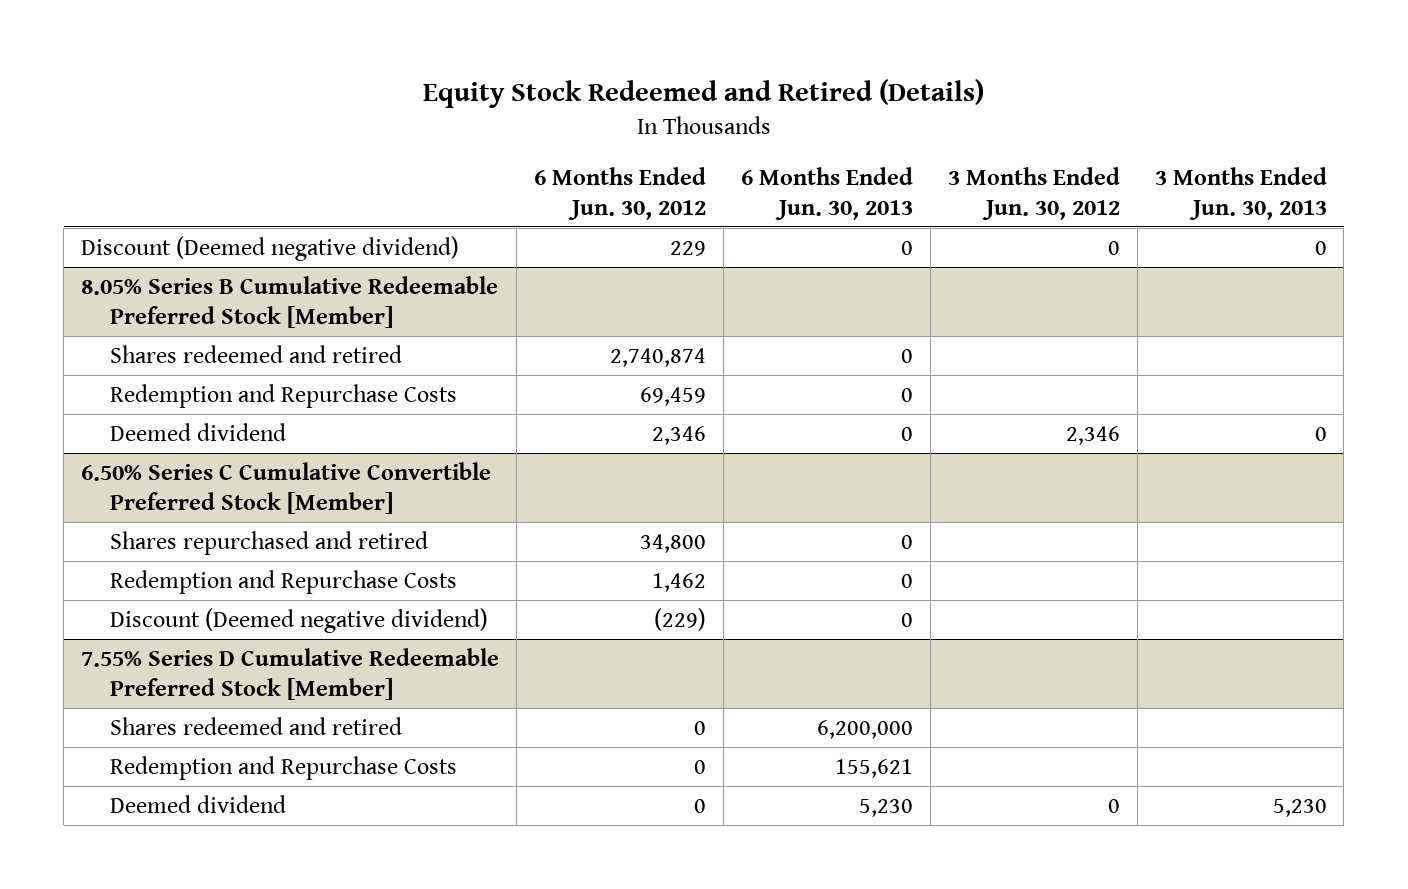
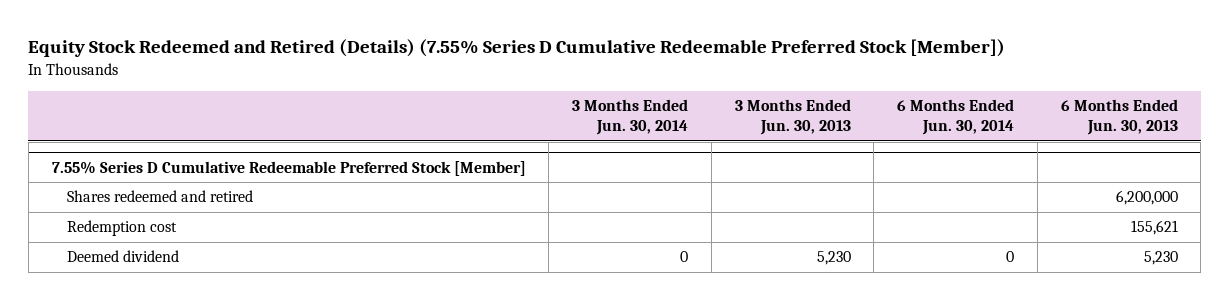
- Equity Stock Redeemed and Retired (Details)
+ Equity Stock Redeemed and Retired (Details) (7.55% Series D Cumulative Redeemable Preferred Stock [Member])
- | 6 Months Ended Jun. 30, 2012 | 6 Months Ended Jun. 30, 2013 | 3 Months Ended Jun. 30, 2012 | 3 Months Ended Jun. 30, 2013
+ | 3 Months Ended Jun. 30, 2014 | 3 Months Ended Jun. 30, 2013 | 6 Months Ended Jun. 30, 2014 | 6 Months Ended Jun. 30, 2013
- Discount (Deemed negative dividend) | 229 | 0 | 0 | 0
- 8.05% Series B Cumulative Redeemable Preferred Stock [Member]
- Shares redeemed and retired | 2,740,874 | 0 | |
- Redemption and Repurchase Costs | 69,459 | 0 | |
- Deemed dividend | 2,346 | 0 | 2,346 | 0
- 6.50% Series C Cumulative Convertible Preferred Stock [Member]
- Shares repurchased and retired | 34,800 | 0 | |
- Redemption and Repurchase Costs | 1,462 | 0 | |
- Discount (Deemed negative dividend) | (229) | 0 | |
@ 7.55% Series D Cumulative Redeemable Preferred Stock [Member]
- Redemption and Repurchase Costs | 0 | 155,621 | |
+ Redemption cost | | | | 155,621

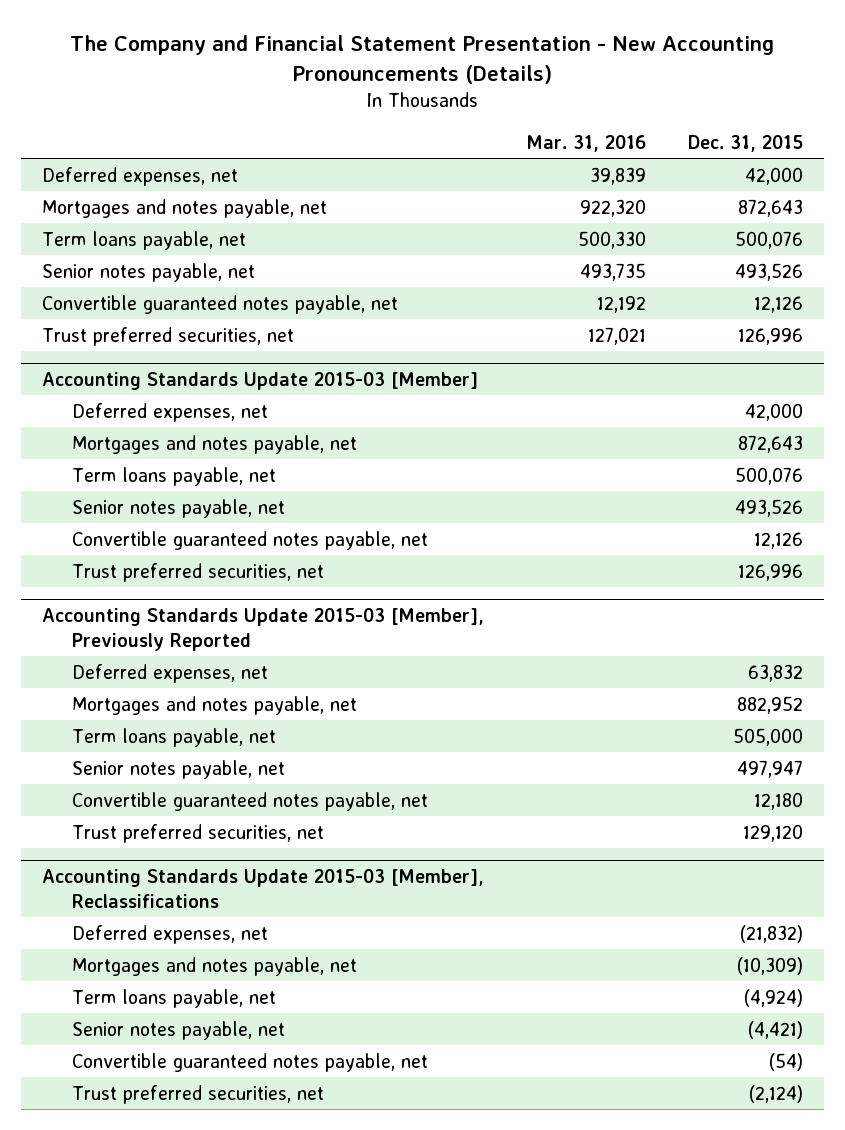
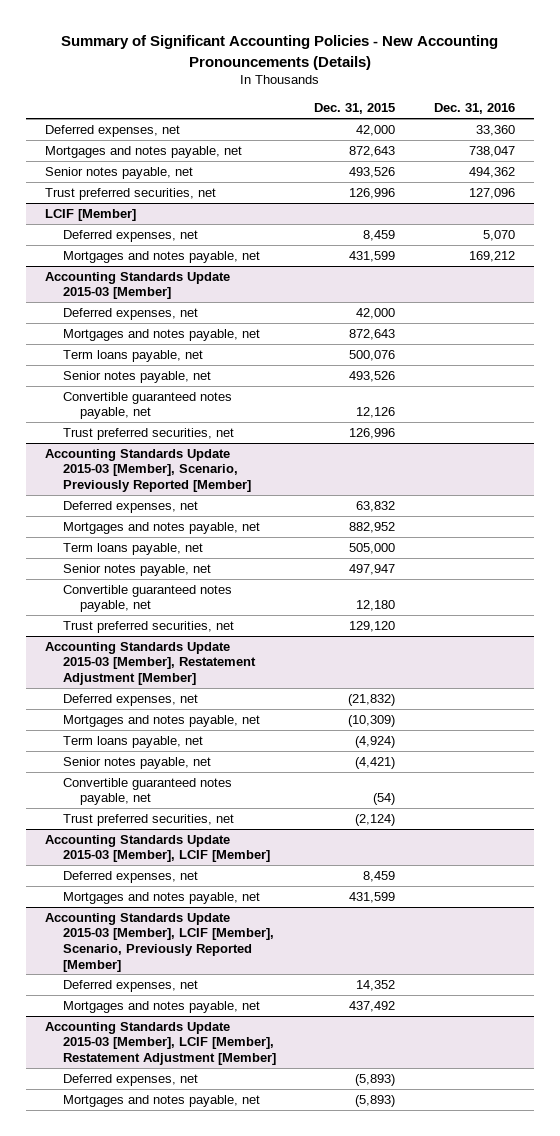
- The Company and Financial Statement Presentation - New Accounting Pronouncements (Details)
+ Summary of Significant Accounting Policies - New Accounting Pronouncements (Details)
- | Mar. 31, 2016 | Dec. 31, 2015
+ | Dec. 31, 2015 | Dec. 31, 2016
- Term loans payable, net | 500,330 | 500,076
- Convertible guaranteed notes payable, net | 12,192 | 12,126
+ LCIF [Member]
+ Deferred expenses, net | 8,459 | 5,070
+ Mortgages and notes payable, net | 431,599 | 169,212
- Accounting Standards Update 2015-03 [Member], Previously Reported
+ Accounting Standards Update 2015-03 [Member], Scenario, Previously Reported [Member]
- Accounting Standards Update 2015-03 [Member], Reclassifications
+ Accounting Standards Update 2015-03 [Member], Restatement Adjustment [Member]
+ Accounting Standards Update 2015-03 [Member], LCIF [Member]
+ Deferred expenses, net | 8,459 |
+ Mortgages and notes payable, net | 431,599 |
+ Accounting Standards Update 2015-03 [Member], LCIF [Member], Scenario, Previously Reported [Member]
+ Deferred expenses, net | 14,352 |
+ Mortgages and notes payable, net | 437,492 |
+ Accounting Standards Update 2015-03 [Member], LCIF [Member], Restatement Adjustment [Member]
+ Deferred expenses, net | (5,893) |
+ Mortgages and notes payable, net | (5,893) |

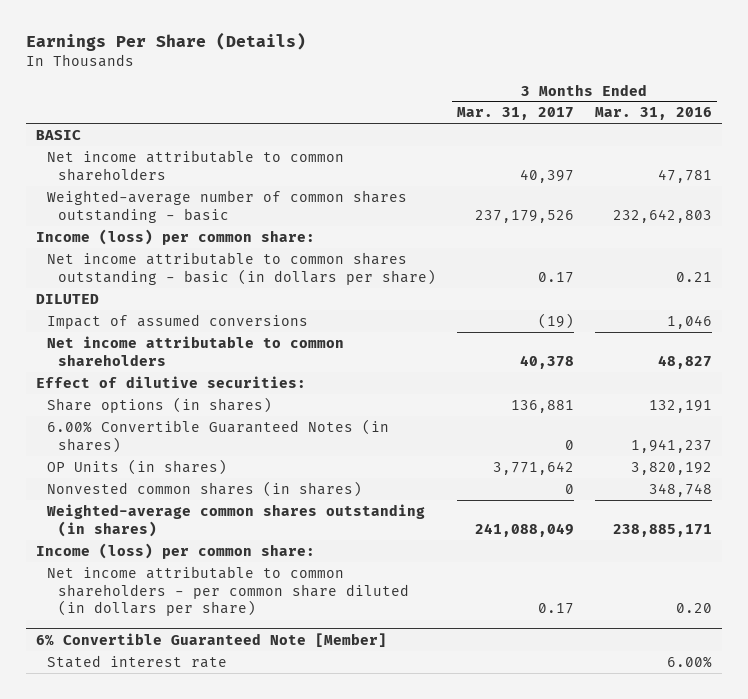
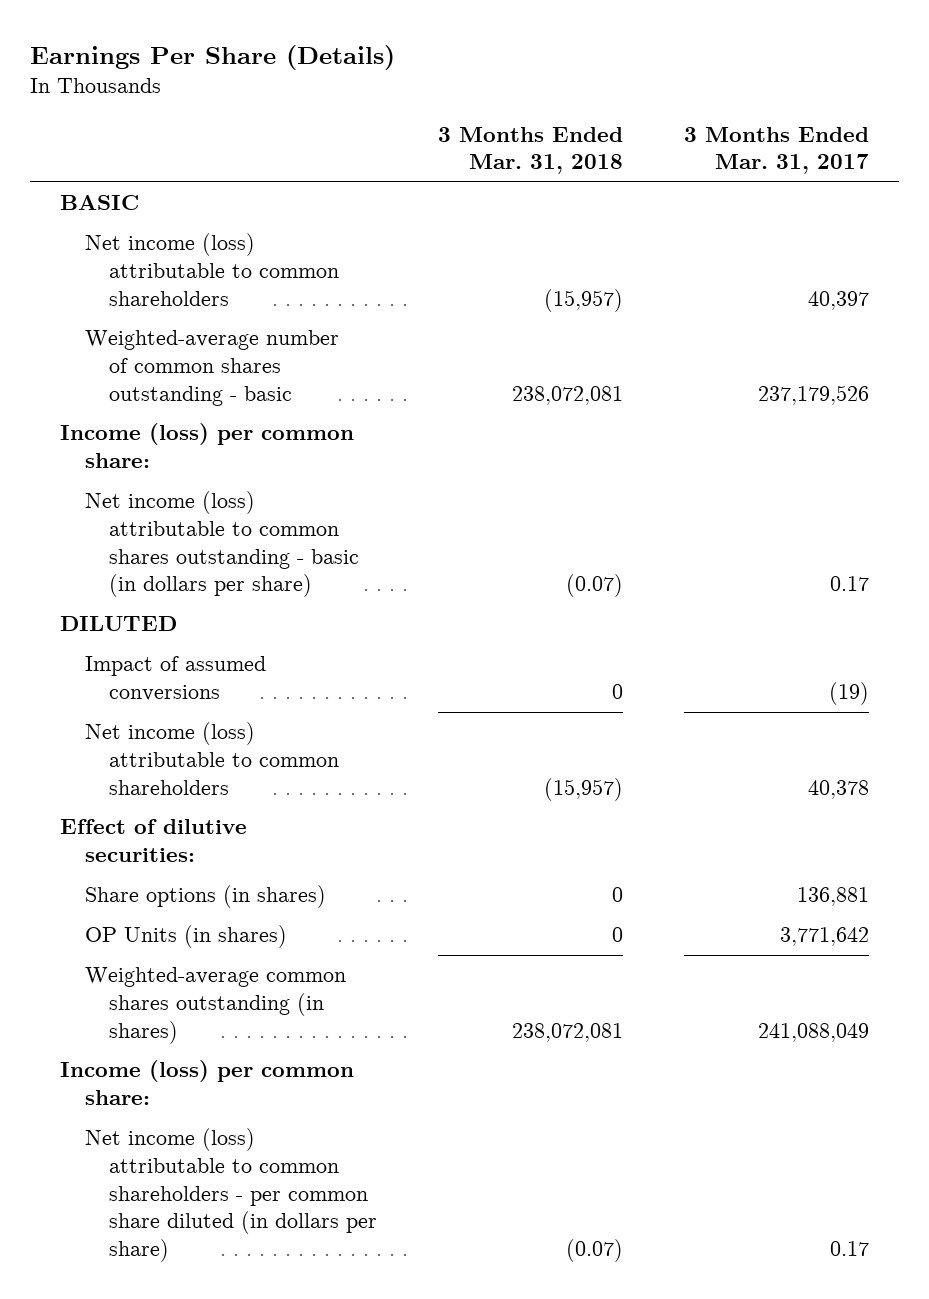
- | 3 Months Ended Mar. 31, 2017 | 3 Months Ended Mar. 31, 2016
+ | 3 Months Ended Mar. 31, 2018 | 3 Months Ended Mar. 31, 2017
- Net income attributable to common shareholders | 40,397 | 47,781
+ Net income (loss) attributable to common shareholders | (15,957) | 40,397
- Net income attributable to common shares outstanding - basic (in dollars per share) | 0.17 | 0.21
+ Net income (loss) attributable to common shares outstanding - basic (in dollars per share) | (0.07) | 0.17
- Net income attributable to common shareholders | 40,378 | 48,827
+ Net income (loss) attributable to common shareholders | (15,957) | 40,378
- 6.00% Convertible Guaranteed Notes (in shares) | 0 | 1,941,237
- Nonvested common shares (in shares) | 0 | 348,748
- Net income attributable to common shareholders - per common share diluted (in dollars per share) | 0.17 | 0.20
- 6% Convertible Guaranteed Note [Member]
- Stated interest rate | | 6.00%
+ Net income (loss) attributable to common shareholders - per common share diluted (in dollars per share) | (0.07) | 0.17

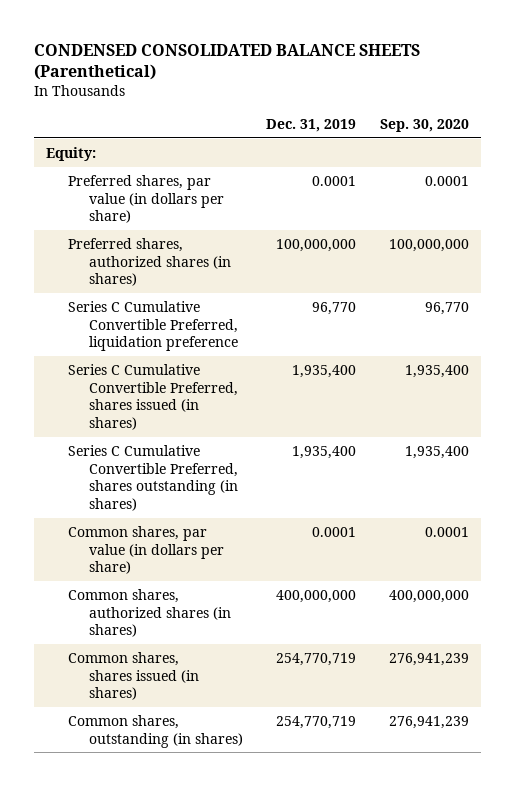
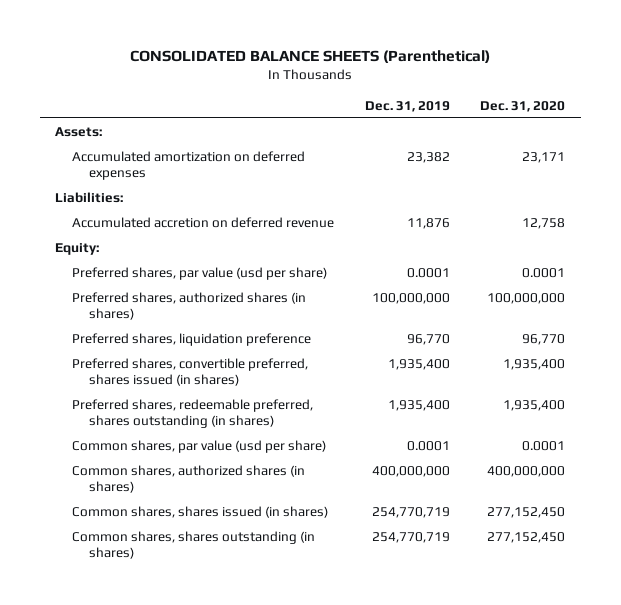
- CONDENSED CONSOLIDATED BALANCE SHEETS (Parenthetical)
+ CONSOLIDATED BALANCE SHEETS (Parenthetical)
- | Dec. 31, 2019 | Sep. 30, 2020
+ | Dec. 31, 2019 | Dec. 31, 2020
+ Assets:
+ Accumulated amortization on deferred expenses | 23,382 | 23,171
+ Liabilities:
+ Accumulated accretion on deferred revenue | 11,876 | 12,758
- Preferred shares, par value (in dollars per share) | 0.0001 | 0.0001
+ Preferred shares, par value (usd per share) | 0.0001 | 0.0001
- Series C Cumulative Convertible Preferred, liquidation preference | 96,770 | 96,770
- Series C Cumulative Convertible Preferred, shares issued (in shares) | 1,935,400 | 1,935,400
- Series C Cumulative Convertible Preferred, shares outstanding (in shares) | 1,935,400 | 1,935,400
- Common shares, par value (in dollars per share) | 0.0001 | 0.0001
+ Preferred shares, liquidation preference | 96,770 | 96,770
+ Preferred shares, convertible preferred, shares issued (in shares) | 1,935,400 | 1,935,400
+ Preferred shares, redeemable preferred, shares outstanding (in shares) | 1,935,400 | 1,935,400
+ Common shares, par value (usd per share) | 0.0001 | 0.0001
- Common shares, outstanding (in shares) | 254,770,719 | 276,941,239
+ Common shares, shares outstanding (in shares) | 254,770,719 | 277,152,450

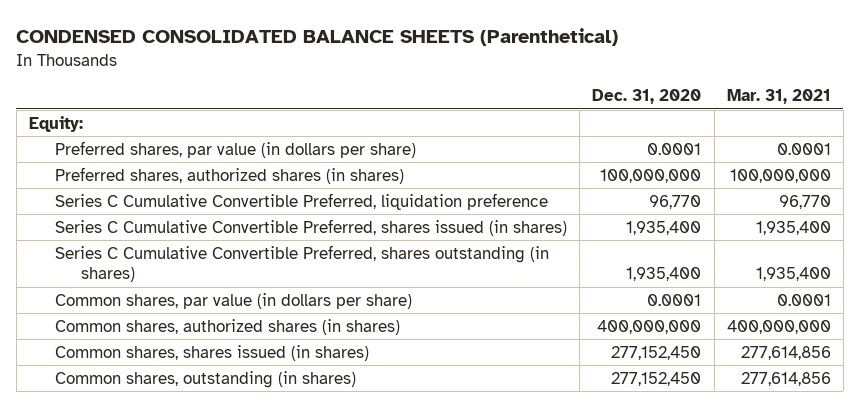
- CONSOLIDATED BALANCE SHEETS (Parenthetical)
+ CONDENSED CONSOLIDATED BALANCE SHEETS (Parenthetical)
- | Dec. 31, 2019 | Dec. 31, 2020
+ | Dec. 31, 2020 | Mar. 31, 2021
- Assets:
- Accumulated amortization on deferred expenses | 23,382 | 23,171
- Liabilities:
- Accumulated accretion on deferred revenue | 11,876 | 12,758
- Preferred shares, par value (usd per share) | 0.0001 | 0.0001
+ Preferred shares, par value (in dollars per share) | 0.0001 | 0.0001
- Preferred shares, liquidation preference | 96,770 | 96,770
- Preferred shares, convertible preferred, shares issued (in shares) | 1,935,400 | 1,935,400
- Preferred shares, redeemable preferred, shares outstanding (in shares) | 1,935,400 | 1,935,400
- Common shares, par value (usd per share) | 0.0001 | 0.0001
+ Series C Cumulative Convertible Preferred, liquidation preference | 96,770 | 96,770
+ Series C Cumulative Convertible Preferred, shares issued (in shares) | 1,935,400 | 1,935,400
+ Series C Cumulative Convertible Preferred, shares outstanding (in shares) | 1,935,400 | 1,935,400
+ Common shares, par value (in dollars per share) | 0.0001 | 0.0001
- Common shares, shares outstanding (in shares) | 254,770,719 | 277,152,450
+ Common shares, outstanding (in shares) | 277,152,450 | 277,614,856

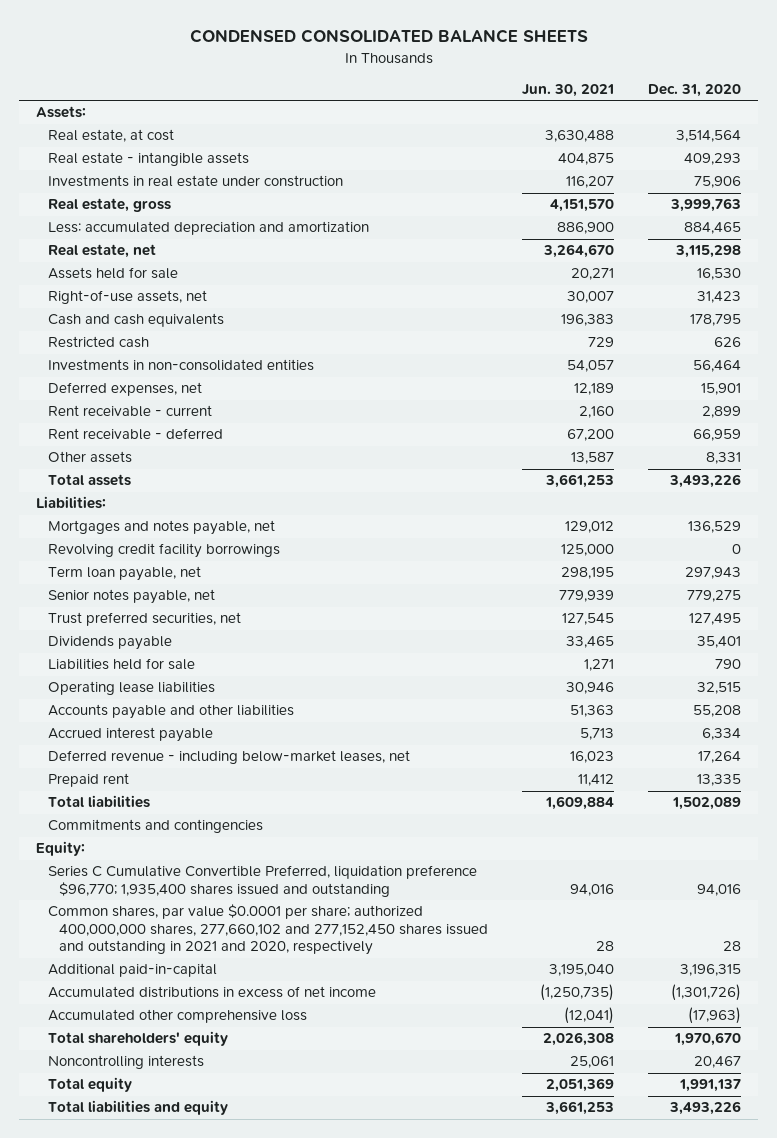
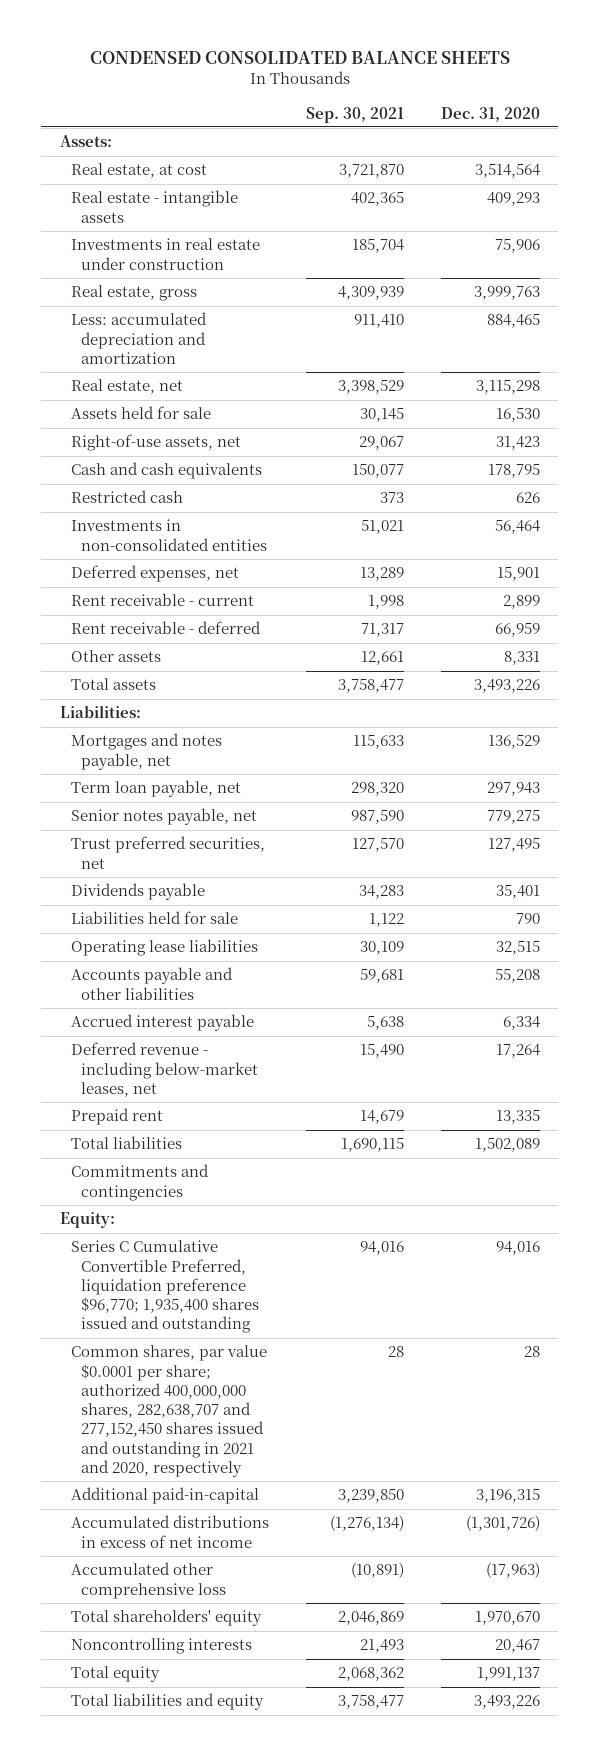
- | Jun. 30, 2021 | Dec. 31, 2020
+ | Sep. 30, 2021 | Dec. 31, 2020
- Revolving credit facility borrowings | 125,000 | 0
- Common shares, par value $0.0001 per share; authorized 400,000,000 shares, 277,660,102 and 277,152,450 shares issued and outstanding in 2021 and 2020, respectively | 28 | 28
+ Common shares, par value $0.0001 per share; authorized 400,000,000 shares, 282,638,707 and 277,152,450 shares issued and outstanding in 2021 and 2020, respectively | 28 | 28

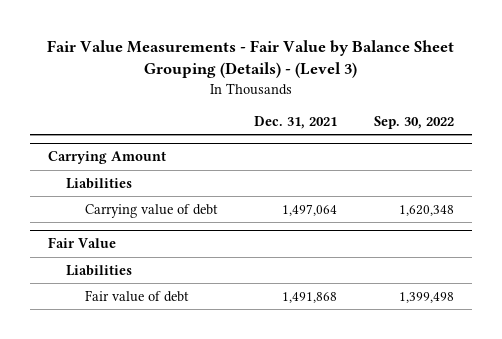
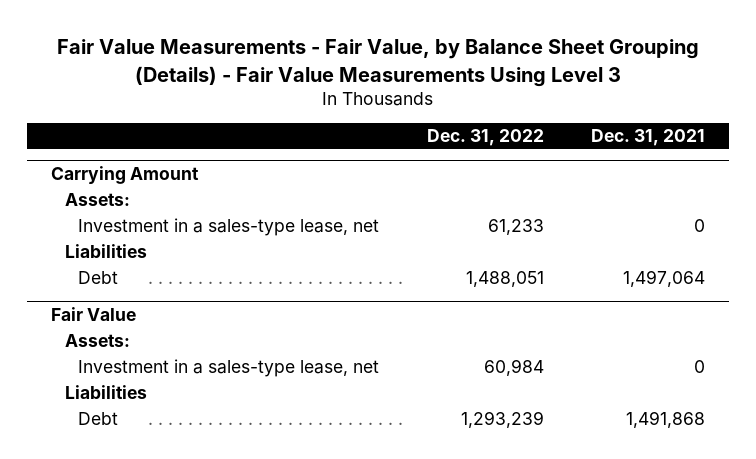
- Fair Value Measurements - Fair Value by Balance Sheet Grouping (Details) - (Level 3)
+ Fair Value Measurements - Fair Value, by Balance Sheet Grouping (Details) - Fair Value Measurements Using Level 3
- | Dec. 31, 2021 | Sep. 30, 2022
+ | Dec. 31, 2022 | Dec. 31, 2021
@ Carrying Amount
+ Assets:
+ Investment in a sales-type lease, net | 61,233 | 0
- Carrying value of debt | 1,497,064 | 1,620,348
+ Debt | 1,488,051 | 1,497,064
@ Fair Value
+ Assets:
+ Investment in a sales-type lease, net | 60,984 | 0
- Fair value of debt | 1,491,868 | 1,399,498
+ Debt | 1,293,239 | 1,491,868

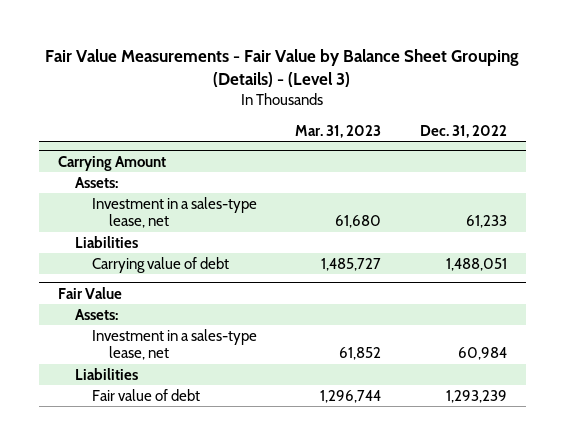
- Fair Value Measurements - Fair Value, by Balance Sheet Grouping (Details) - Fair Value Measurements Using Level 3
+ Fair Value Measurements - Fair Value by Balance Sheet Grouping (Details) - (Level 3)
- | Dec. 31, 2022 | Dec. 31, 2021
+ | Mar. 31, 2023 | Dec. 31, 2022
@ Carrying Amount
- Debt | 1,488,051 | 1,497,064
+ Carrying value of debt | 1,485,727 | 1,488,051
@ Fair Value
- Debt | 1,293,239 | 1,491,868
+ Fair value of debt | 1,296,744 | 1,293,239

